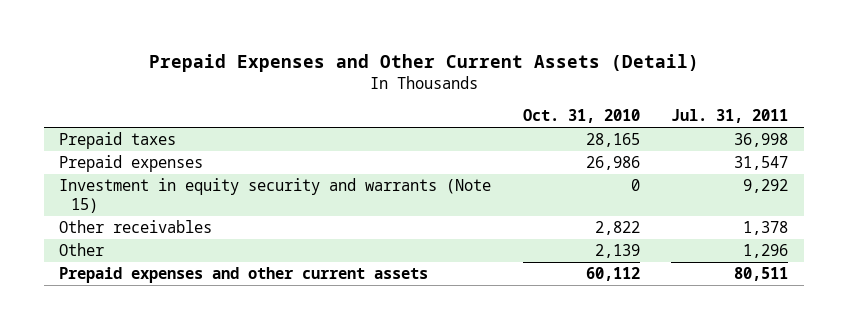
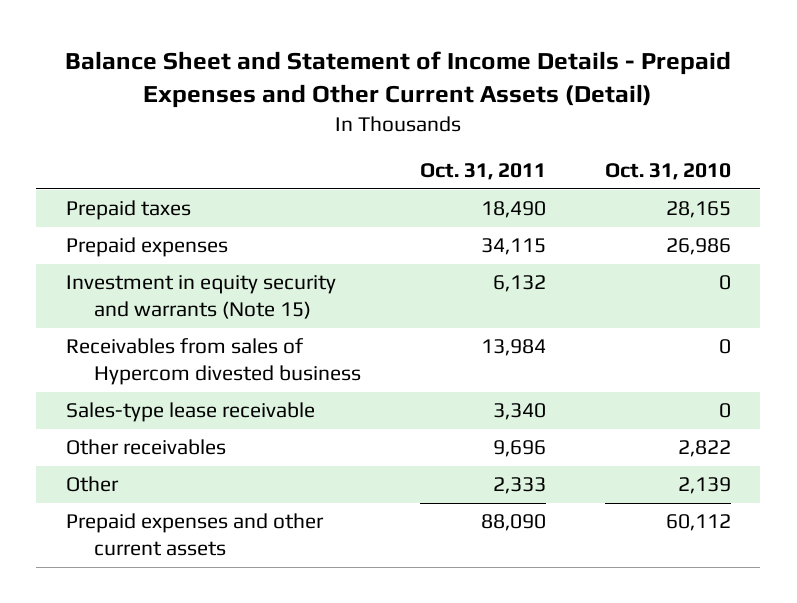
- Prepaid Expenses and Other Current Assets (Detail)
+ Balance Sheet and Statement of Income Details - Prepaid Expenses and Other Current Assets (Detail)
- | Oct. 31, 2010 | Jul. 31, 2011
+ | Oct. 31, 2011 | Oct. 31, 2010
+ Receivables from sales of Hypercom divested business | 13,984 | 0
+ Sales-type lease receivable | 3,340 | 0

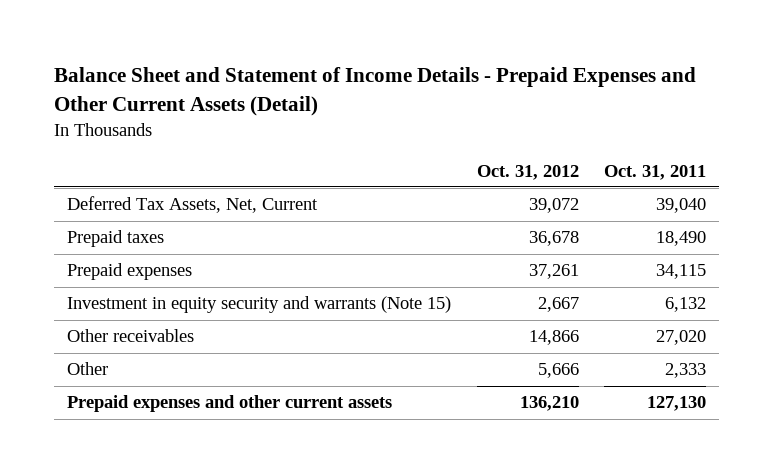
- | Oct. 31, 2011 | Oct. 31, 2010
+ | Oct. 31, 2012 | Oct. 31, 2011
+ Deferred Tax Assets, Net, Current | 39,072 | 39,040
- Receivables from sales of Hypercom divested business | 13,984 | 0
- Sales-type lease receivable | 3,340 | 0
- Other receivables | 9,696 | 2,822
+ Other receivables | 14,866 | 27,020
- Prepaid expenses and other current assets | 88,090 | 60,112
+ Prepaid expenses and other current assets | 136,210 | 127,130

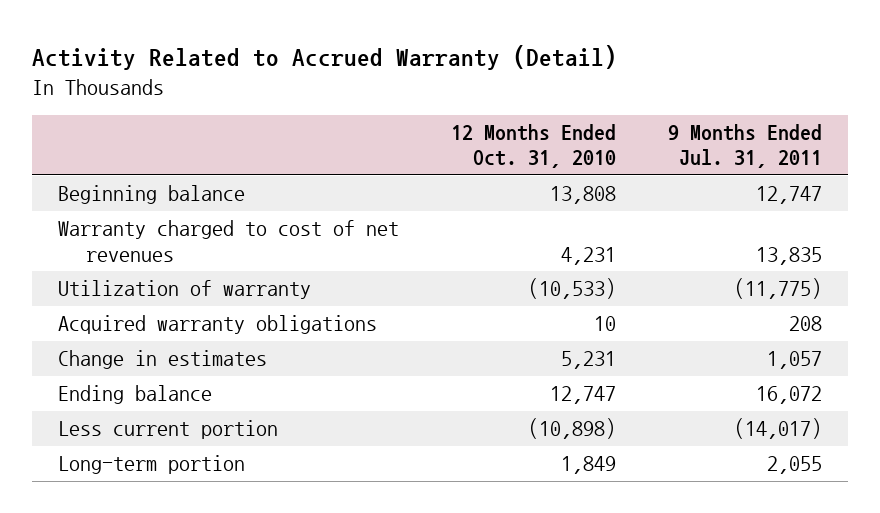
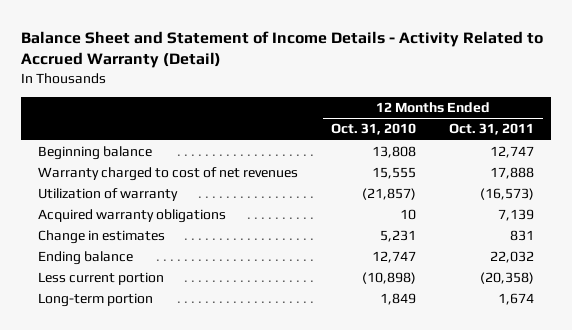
- Activity Related to Accrued Warranty (Detail)
+ Balance Sheet and Statement of Income Details - Activity Related to Accrued Warranty (Detail)
- | 12 Months Ended Oct. 31, 2010 | 9 Months Ended Jul. 31, 2011
+ | 12 Months Ended Oct. 31, 2010 | 12 Months Ended Oct. 31, 2011
- Warranty charged to cost of net revenues | 4,231 | 13,835
- Utilization of warranty | (10,533) | (11,775)
+ Warranty charged to cost of net revenues | 15,555 | 17,888
+ Utilization of warranty | (21,857) | (16,573)

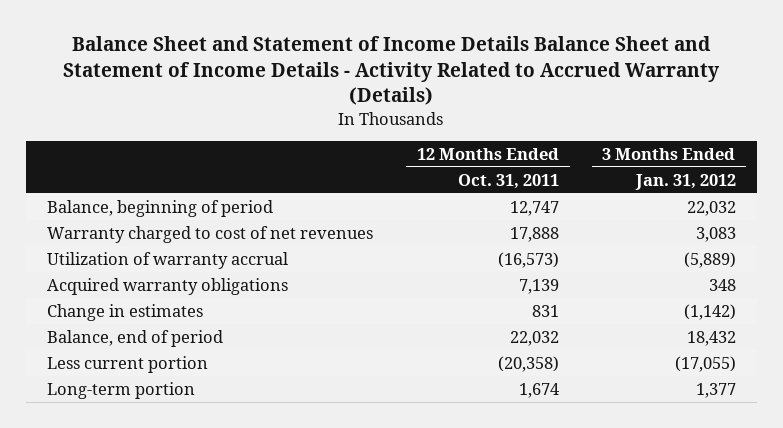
- Balance Sheet and Statement of Income Details - Activity Related to Accrued Warranty (Detail)
+ Balance Sheet and Statement of Income Details Balance Sheet and Statement of Income Details - Activity Related to Accrued Warranty (Details)
- | 12 Months Ended Oct. 31, 2010 | 12 Months Ended Oct. 31, 2011
+ | 12 Months Ended Oct. 31, 2011 | 3 Months Ended Jan. 31, 2012
- Beginning balance | 13,808 | 12,747
+ Balance, beginning of period | 12,747 | 22,032
- Utilization of warranty | (21,857) | (16,573)
+ Utilization of warranty accrual | (16,573) | (5,889)
- Ending balance | 12,747 | 22,032
+ Balance, end of period | 22,032 | 18,432

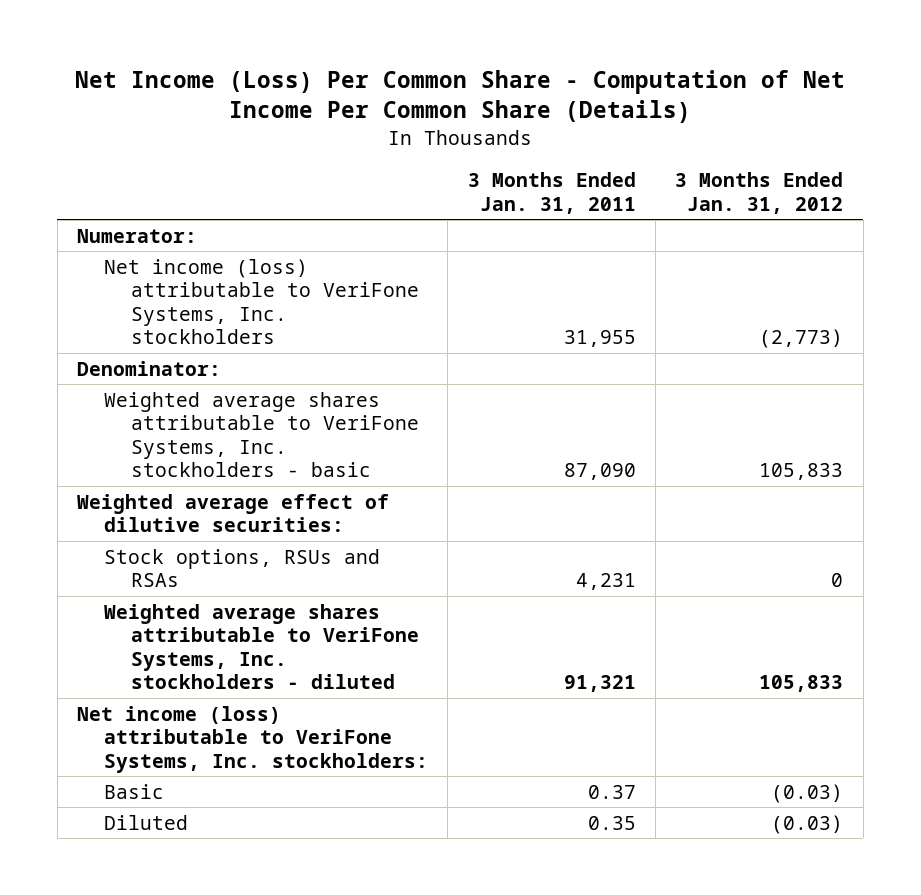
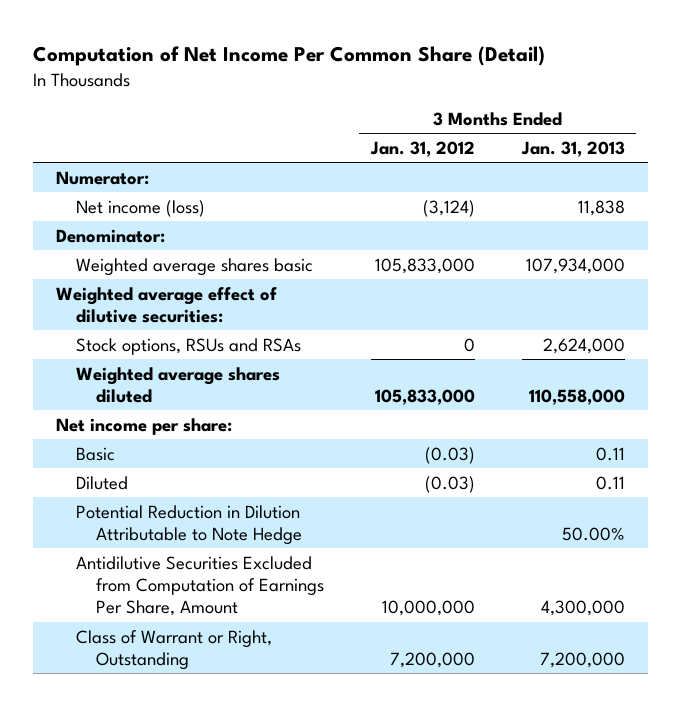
- Net Income (Loss) Per Common Share - Computation of Net Income Per Common Share (Details)
+ Computation of Net Income Per Common Share (Detail)
- | 3 Months Ended Jan. 31, 2011 | 3 Months Ended Jan. 31, 2012
+ | 3 Months Ended Jan. 31, 2012 | 3 Months Ended Jan. 31, 2013
- Net income (loss) attributable to VeriFone Systems, Inc. stockholders | 31,955 | (2,773)
+ Net income (loss) | (3,124) | 11,838
- Weighted average shares attributable to VeriFone Systems, Inc. stockholders - basic | 87,090 | 105,833
+ Weighted average shares basic | 105,833,000 | 107,934,000
- Weighted average shares attributable to VeriFone Systems, Inc. stockholders - diluted | 91,321 | 105,833
- Net income (loss) attributable to VeriFone Systems, Inc. stockholders:
+ Weighted average shares diluted | 105,833,000 | 110,558,000
+ Net income per share:
+ Potential Reduction in Dilution Attributable to Note Hedge | | 50.00%
+ Antidilutive Securities Excluded from Computation of Earnings Per Share, Amount | 10,000,000 | 4,300,000
+ Class of Warrant or Right, Outstanding | 7,200,000 | 7,200,000

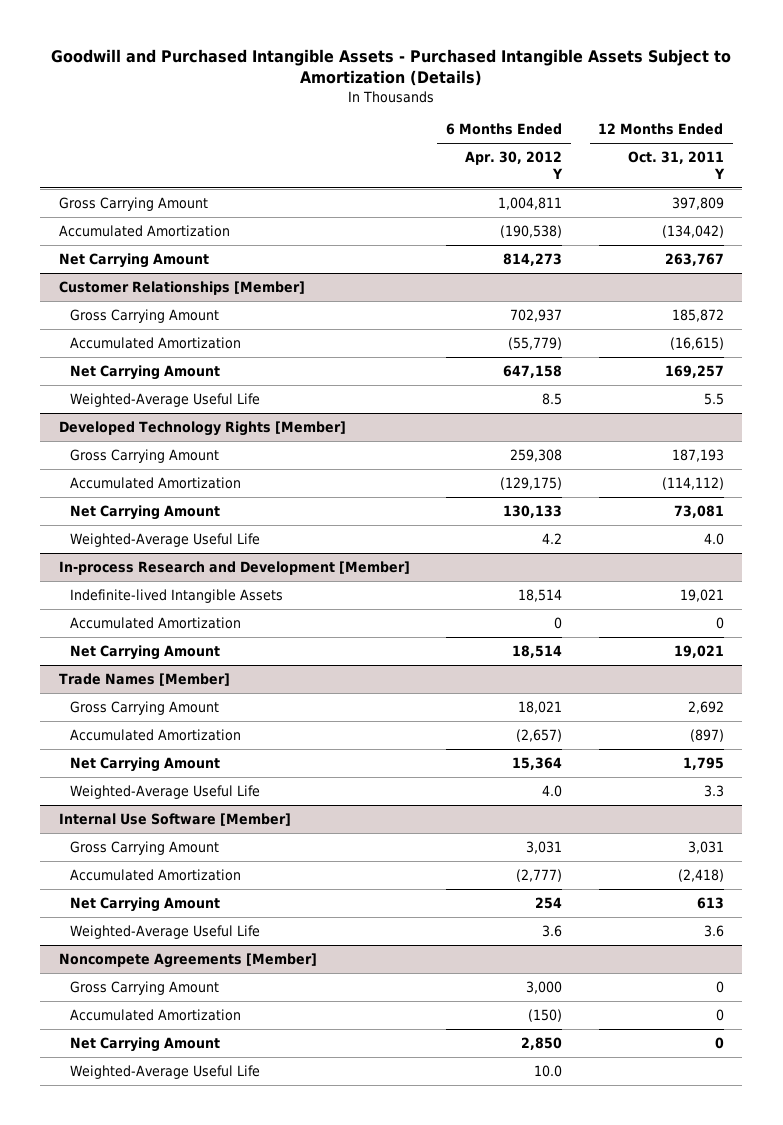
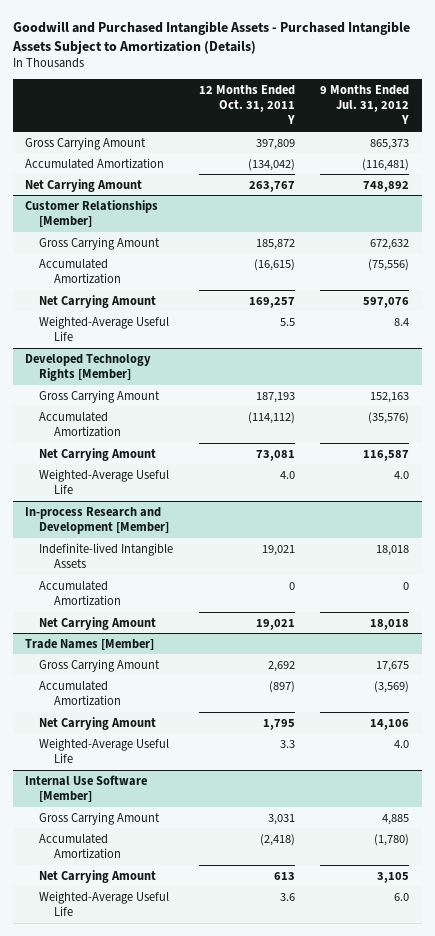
- | 6 Months Ended Apr. 30, 2012 Y | 12 Months Ended Oct. 31, 2011 Y
+ | 12 Months Ended Oct. 31, 2011 Y | 9 Months Ended Jul. 31, 2012 Y
- Noncompete Agreements [Member]
- Gross Carrying Amount | 3,000 | 0
- Accumulated Amortization | (150) | 0
- Net Carrying Amount | 2,850 | 0
- Weighted-Average Useful Life | 10.0 |

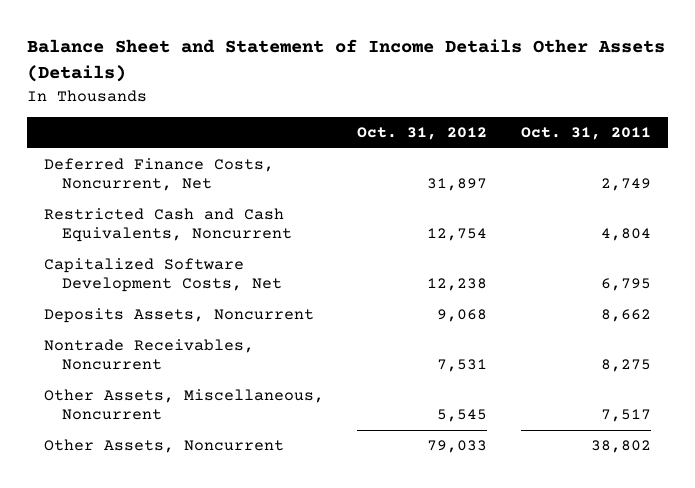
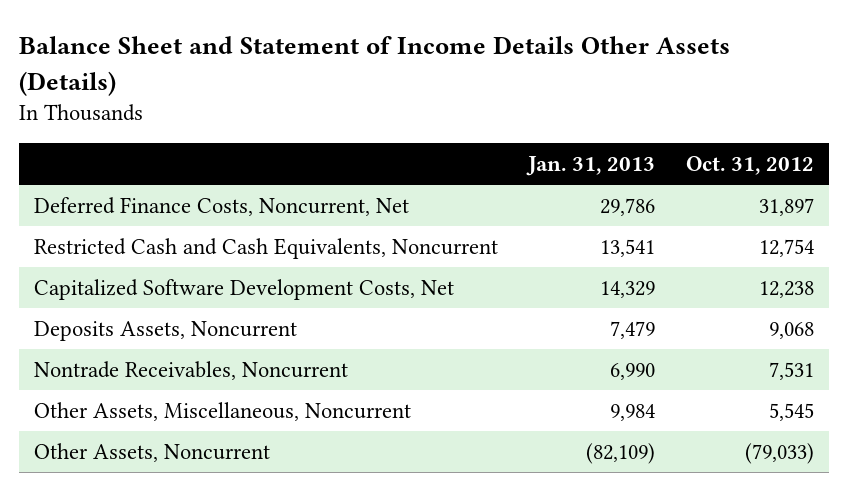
- | Oct. 31, 2012 | Oct. 31, 2011
+ | Jan. 31, 2013 | Oct. 31, 2012
- Other Assets, Noncurrent | 79,033 | 38,802
+ Other Assets, Noncurrent | (82,109) | (79,033)

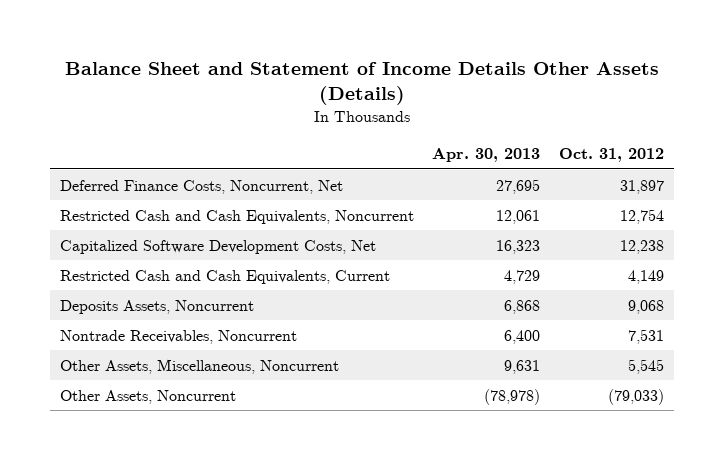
- | Jan. 31, 2013 | Oct. 31, 2012
+ | Apr. 30, 2013 | Oct. 31, 2012
+ Restricted Cash and Cash Equivalents, Current | 4,729 | 4,149

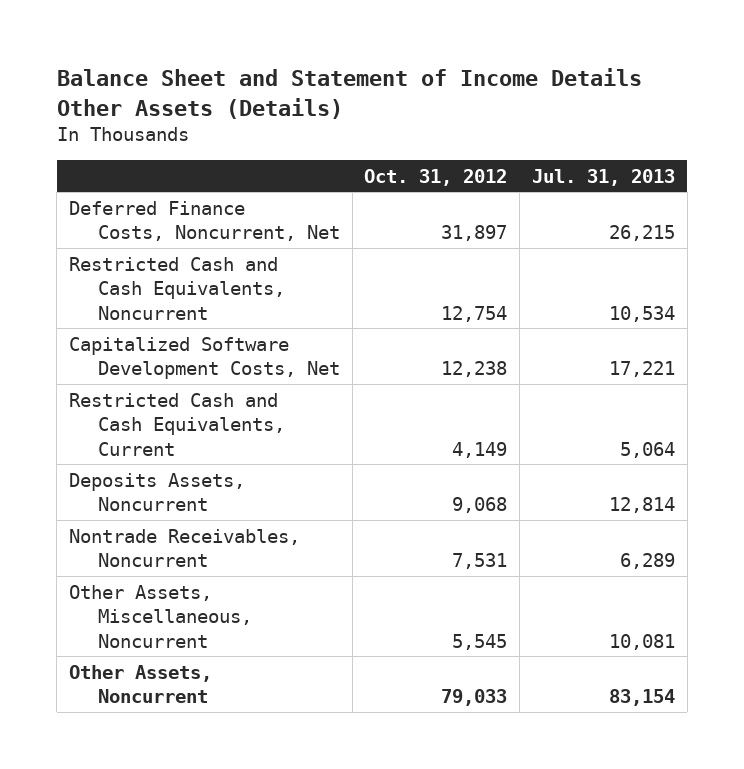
- | Apr. 30, 2013 | Oct. 31, 2012
+ | Oct. 31, 2012 | Jul. 31, 2013
- Other Assets, Noncurrent | (78,978) | (79,033)
+ Other Assets, Noncurrent | 79,033 | 83,154

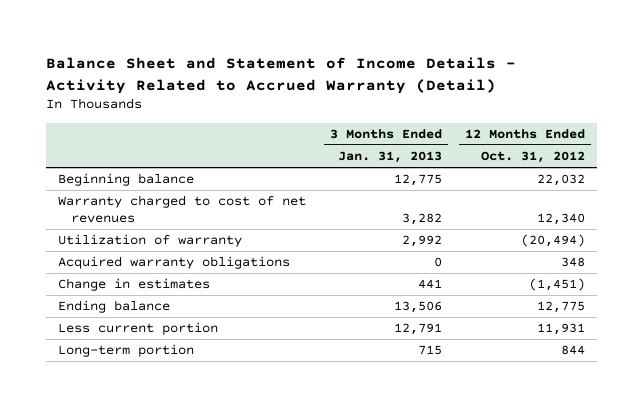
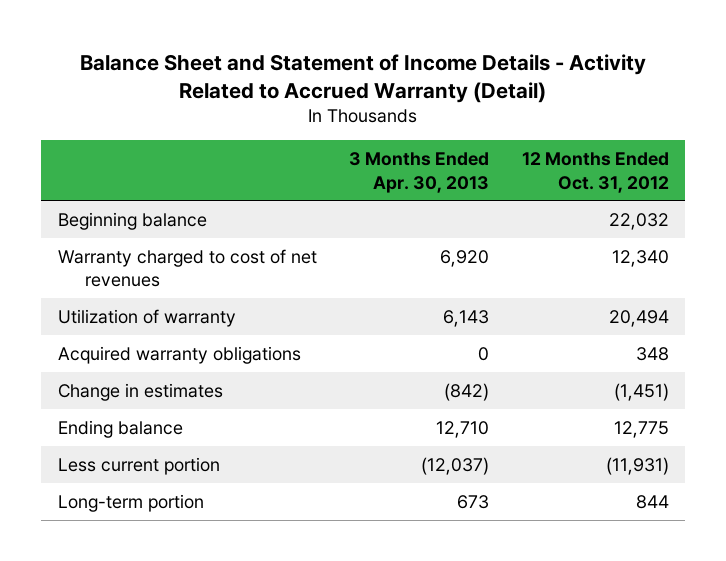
- | 3 Months Ended Jan. 31, 2013 | 12 Months Ended Oct. 31, 2012
+ | 3 Months Ended Apr. 30, 2013 | 12 Months Ended Oct. 31, 2012
- Utilization of warranty | 2,992 | (20,494)
+ Utilization of warranty | 6,143 | 20,494
- Less current portion | 12,791 | 11,931
+ Less current portion | (12,037) | (11,931)

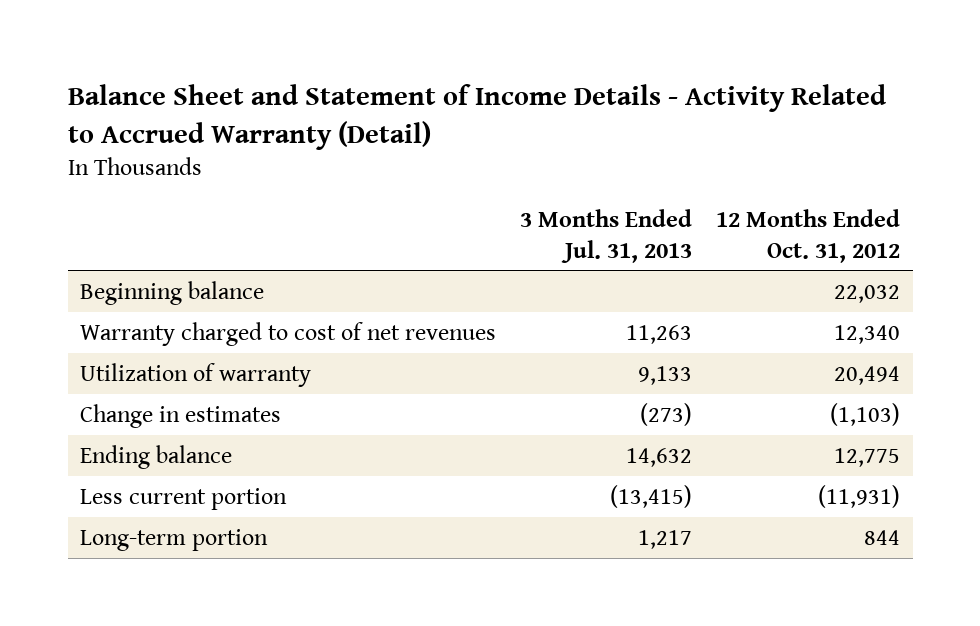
- | 3 Months Ended Apr. 30, 2013 | 12 Months Ended Oct. 31, 2012
+ | 3 Months Ended Jul. 31, 2013 | 12 Months Ended Oct. 31, 2012
- Acquired warranty obligations | 0 | 348
- Change in estimates | (842) | (1,451)
+ Change in estimates | (273) | (1,103)

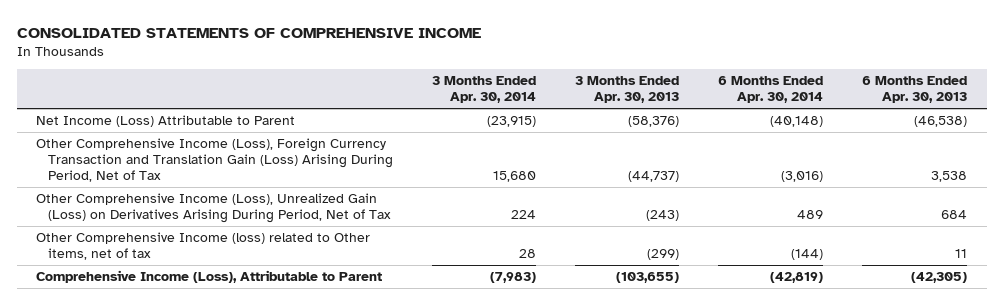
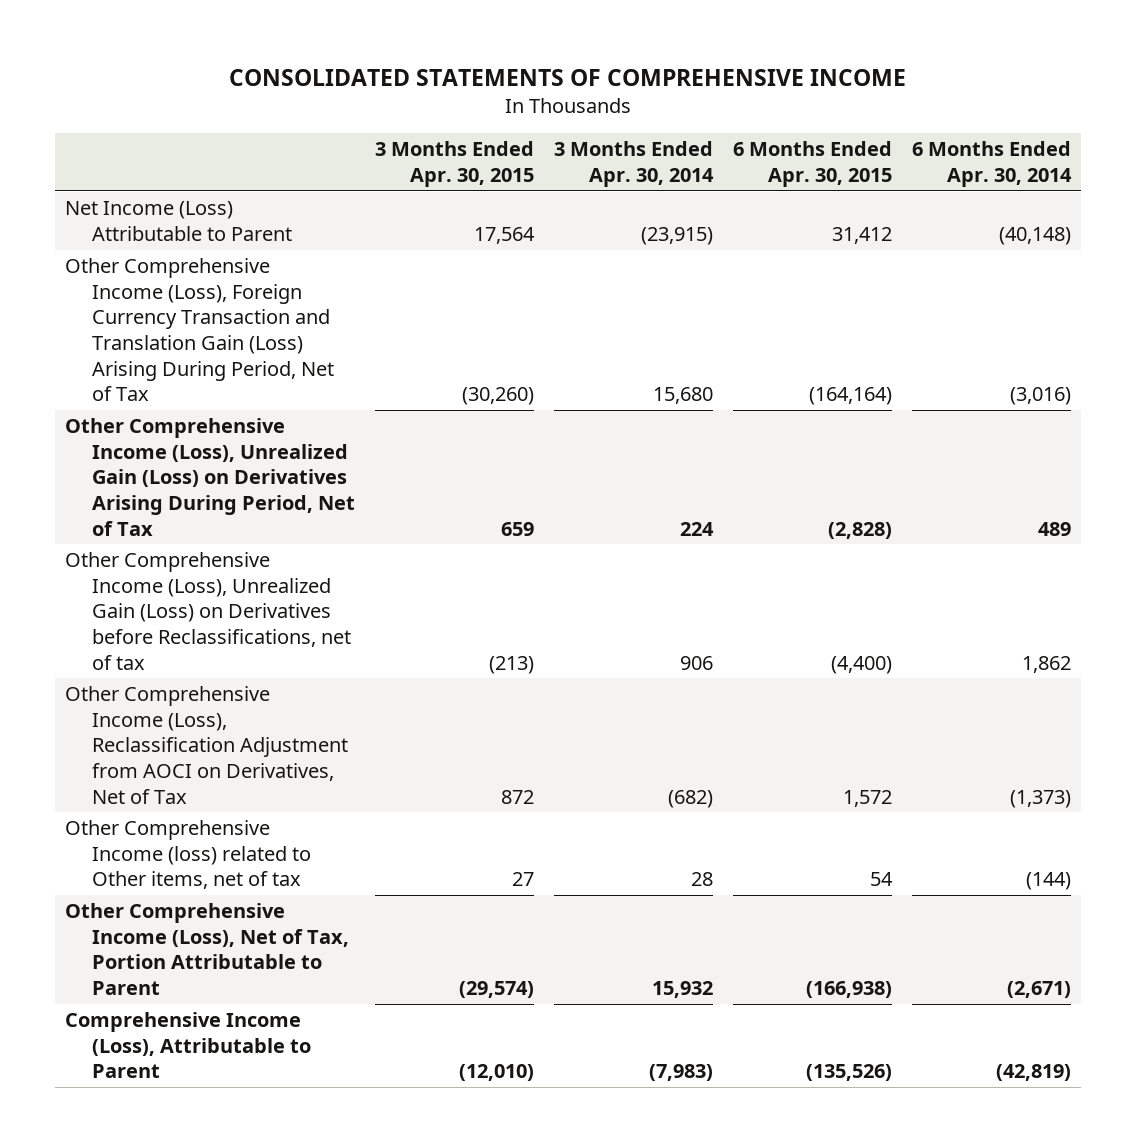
- | 3 Months Ended Apr. 30, 2014 | 3 Months Ended Apr. 30, 2013 | 6 Months Ended Apr. 30, 2014 | 6 Months Ended Apr. 30, 2013
+ | 3 Months Ended Apr. 30, 2015 | 3 Months Ended Apr. 30, 2014 | 6 Months Ended Apr. 30, 2015 | 6 Months Ended Apr. 30, 2014
+ Other Comprehensive Income (Loss), Unrealized Gain (Loss) on Derivatives before Reclassifications, net of tax | (213) | 906 | (4,400) | 1,862
+ Other Comprehensive Income (Loss), Reclassification Adjustment from AOCI on Derivatives, Net of Tax | 872 | (682) | 1,572 | (1,373)
+ Other Comprehensive Income (Loss), Net of Tax, Portion Attributable to Parent | (29,574) | 15,932 | (166,938) | (2,671)

